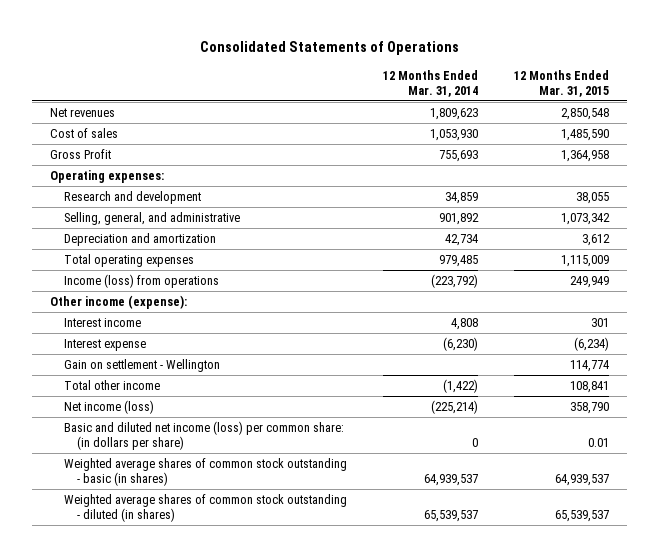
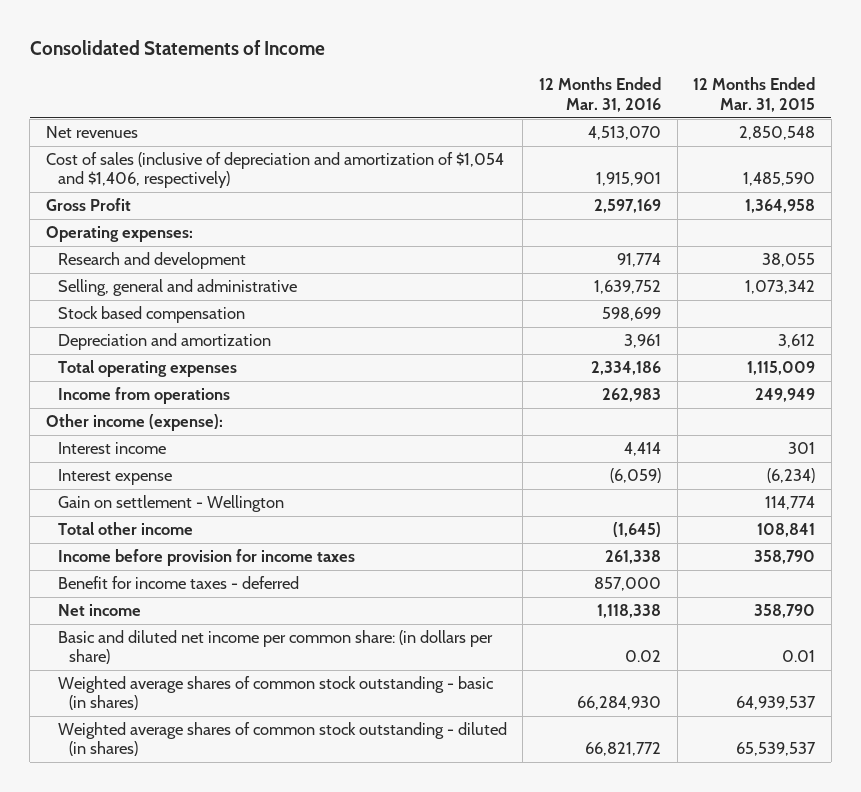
- Consolidated Statements of Operations
+ Consolidated Statements of Income
- | 12 Months Ended Mar. 31, 2014 | 12 Months Ended Mar. 31, 2015
+ | 12 Months Ended Mar. 31, 2016 | 12 Months Ended Mar. 31, 2015
- Cost of sales | 1,053,930 | 1,485,590
+ Cost of sales (inclusive of depreciation and amortization of $1,054 and $1,406, respectively) | 1,915,901 | 1,485,590
- Selling, general, and administrative | 901,892 | 1,073,342
+ Selling, general and administrative | 1,639,752 | 1,073,342
+ Stock based compensation | 598,699 |
- Income (loss) from operations | (223,792) | 249,949
+ Income from operations | 262,983 | 249,949
- Net income (loss) | (225,214) | 358,790
- Basic and diluted net income (loss) per common share: (in dollars per share) | 0 | 0.01
+ Income before provision for income taxes | 261,338 | 358,790
+ Benefit for income taxes - deferred | 857,000 |
+ Net income | 1,118,338 | 358,790
+ Basic and diluted net income per common share: (in dollars per share) | 0.02 | 0.01

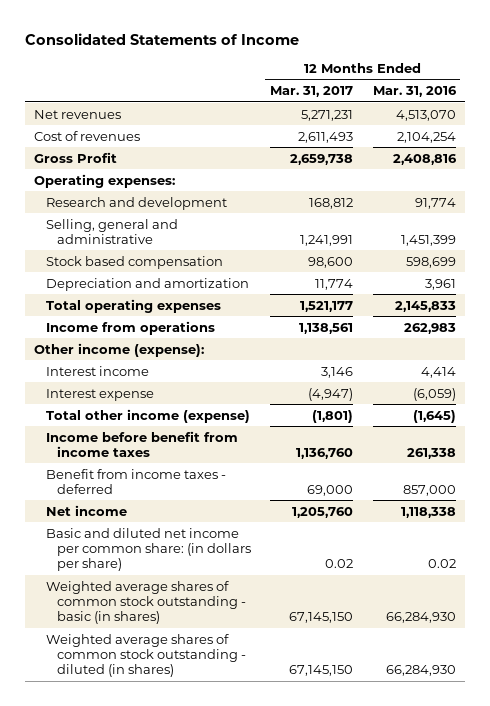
- | 12 Months Ended Mar. 31, 2016 | 12 Months Ended Mar. 31, 2015
+ | 12 Months Ended Mar. 31, 2017 | 12 Months Ended Mar. 31, 2016
- Cost of sales (inclusive of depreciation and amortization of $1,054 and $1,406, respectively) | 1,915,901 | 1,485,590
- Gross Profit | 2,597,169 | 1,364,958
+ Cost of revenues | 2,611,493 | 2,104,254
+ Gross Profit | 2,659,738 | 2,408,816
- Selling, general and administrative | 1,639,752 | 1,073,342
+ Selling, general and administrative | 1,241,991 | 1,451,399
- Total operating expenses | 2,334,186 | 1,115,009
+ Total operating expenses | 1,521,177 | 2,145,833
- Gain on settlement - Wellington | | 114,774
- Total other income | (1,645) | 108,841
- Income before provision for income taxes | 261,338 | 358,790
- Benefit for income taxes - deferred | 857,000 |
+ Total other income (expense) | (1,801) | (1,645)
+ Income before benefit from income taxes | 1,136,760 | 261,338
+ Benefit from income taxes - deferred | 69,000 | 857,000
- Weighted average shares of common stock outstanding - diluted (in shares) | 66,821,772 | 65,539,537
+ Weighted average shares of common stock outstanding - diluted (in shares) | 67,145,150 | 66,284,930

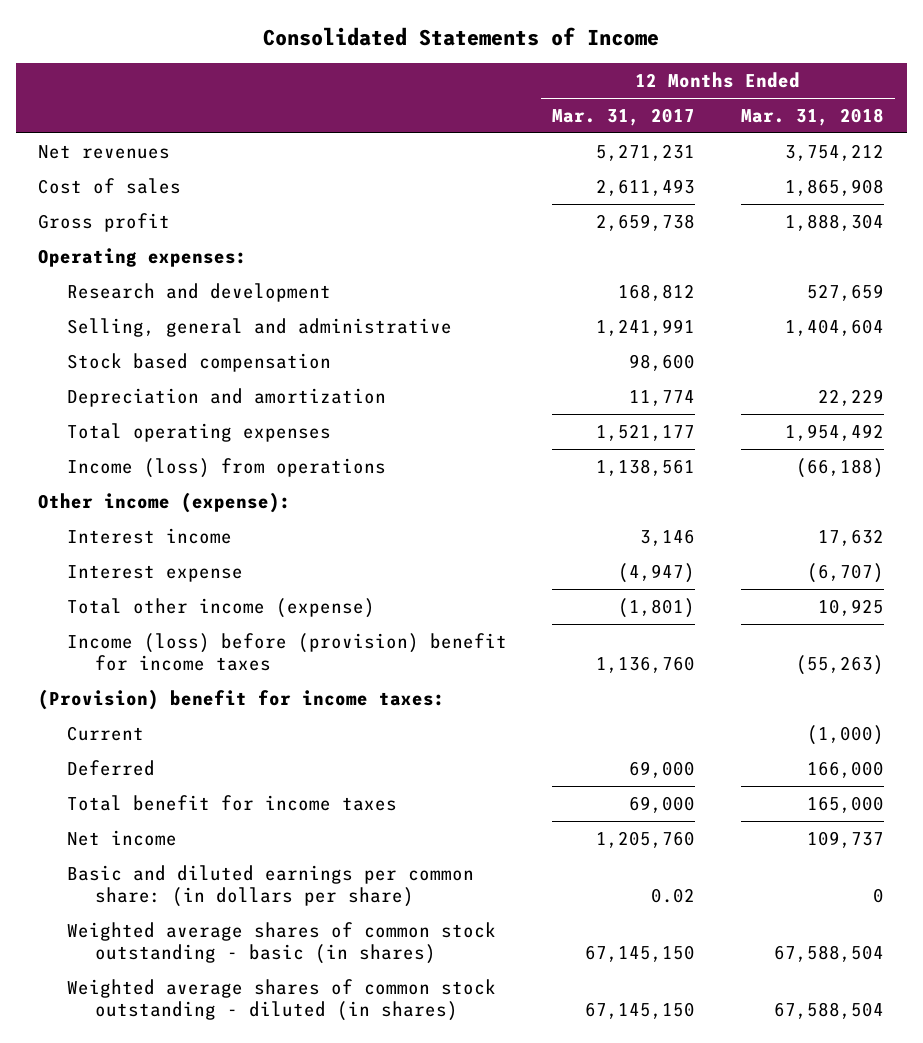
- | 12 Months Ended Mar. 31, 2017 | 12 Months Ended Mar. 31, 2016
+ | 12 Months Ended Mar. 31, 2017 | 12 Months Ended Mar. 31, 2018
- Cost of revenues | 2,611,493 | 2,104,254
- Gross Profit | 2,659,738 | 2,408,816
+ Cost of sales | 2,611,493 | 1,865,908
+ Gross profit | 2,659,738 | 1,888,304
- Income from operations | 1,138,561 | 262,983
+ Income (loss) from operations | 1,138,561 | (66,188)
- Income before benefit from income taxes | 1,136,760 | 261,338
- Benefit from income taxes - deferred | 69,000 | 857,000
+ Income (loss) before (provision) benefit for income taxes | 1,136,760 | (55,263)
+ (Provision) benefit for income taxes:
+ Current | | (1,000)
+ Deferred | 69,000 | 166,000
+ Total benefit for income taxes | 69,000 | 165,000
- Basic and diluted net income per common share: (in dollars per share) | 0.02 | 0.02
+ Basic and diluted earnings per common share: (in dollars per share) | 0.02 | 0

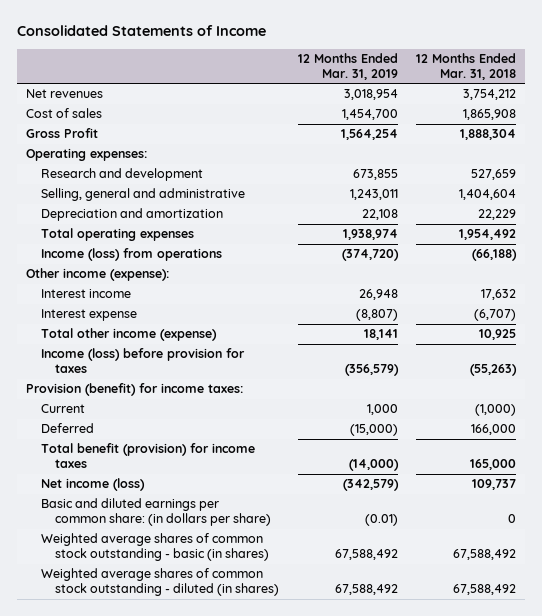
- | 12 Months Ended Mar. 31, 2017 | 12 Months Ended Mar. 31, 2018
+ | 12 Months Ended Mar. 31, 2019 | 12 Months Ended Mar. 31, 2018
- Gross profit | 2,659,738 | 1,888,304
+ Gross Profit | 1,564,254 | 1,888,304
- Stock based compensation | 98,600 |
- Income (loss) before (provision) benefit for income taxes | 1,136,760 | (55,263)
- (Provision) benefit for income taxes:
+ Income (loss) before provision for taxes | (356,579) | (55,263)
+ Provision (benefit) for income taxes:
- Total benefit for income taxes | 69,000 | 165,000
- Net income | 1,205,760 | 109,737
+ Total benefit (provision) for income taxes | (14,000) | 165,000
+ Net income (loss) | (342,579) | 109,737
- Weighted average shares of common stock outstanding - basic (in shares) | 67,145,150 | 67,588,504
- Weighted average shares of common stock outstanding - diluted (in shares) | 67,145,150 | 67,588,504
+ Weighted average shares of common stock outstanding - basic (in shares) | 67,588,492 | 67,588,492
+ Weighted average shares of common stock outstanding - diluted (in shares) | 67,588,492 | 67,588,492

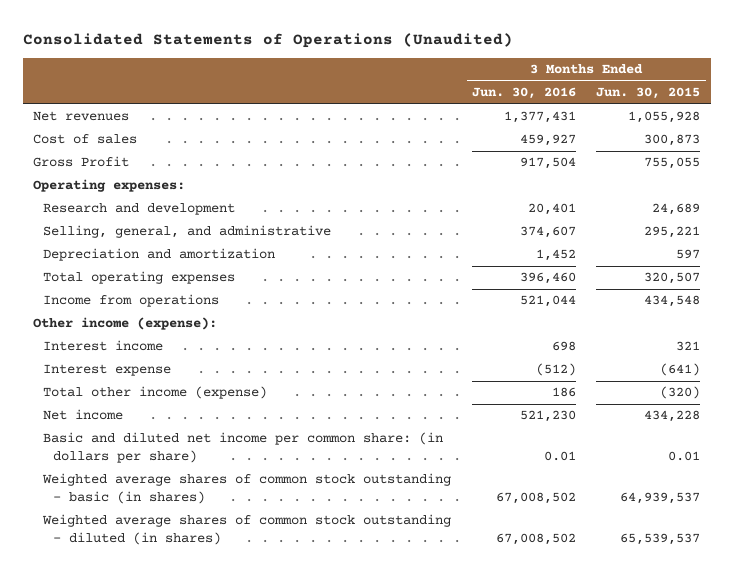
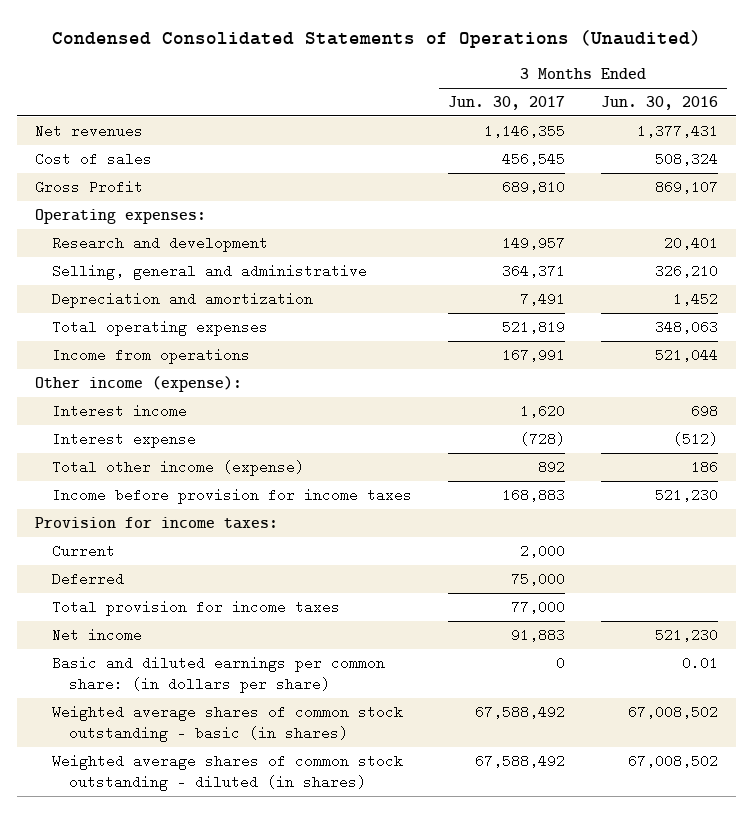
- Consolidated Statements of Operations (Unaudited)
+ Condensed Consolidated Statements of Operations (Unaudited)
- | 3 Months Ended Jun. 30, 2016 | 3 Months Ended Jun. 30, 2015
+ | 3 Months Ended Jun. 30, 2017 | 3 Months Ended Jun. 30, 2016
- Cost of sales | 459,927 | 300,873
- Gross Profit | 917,504 | 755,055
+ Cost of sales | 456,545 | 508,324
+ Gross Profit | 689,810 | 869,107
- Selling, general, and administrative | 374,607 | 295,221
+ Selling, general and administrative | 364,371 | 326,210
- Total operating expenses | 396,460 | 320,507
+ Total operating expenses | 521,819 | 348,063
+ Income before provision for income taxes | 168,883 | 521,230
+ Provision for income taxes:
+ Current | 2,000 |
+ Deferred | 75,000 |
+ Total provision for income taxes | 77,000 |
- Basic and diluted net income per common share: (in dollars per share) | 0.01 | 0.01
+ Basic and diluted earnings per common share: (in dollars per share) | 0 | 0.01

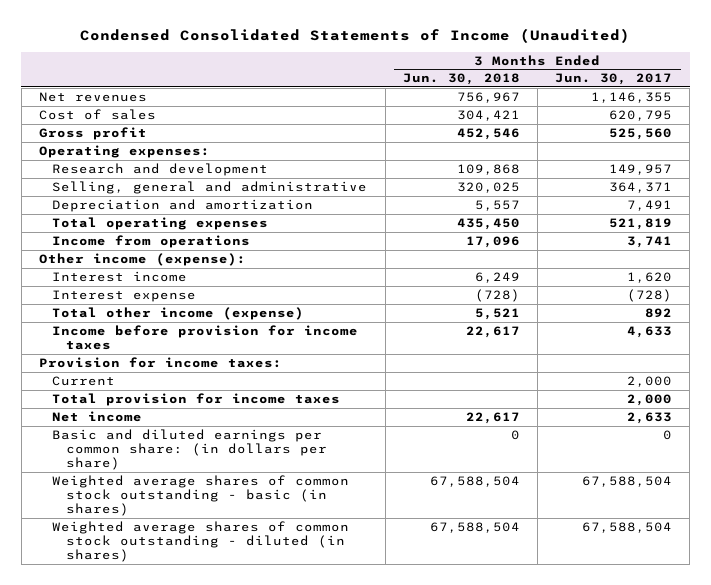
- Condensed Consolidated Statements of Operations (Unaudited)
+ Condensed Consolidated Statements of Income (Unaudited)
- | 3 Months Ended Jun. 30, 2017 | 3 Months Ended Jun. 30, 2016
+ | 3 Months Ended Jun. 30, 2018 | 3 Months Ended Jun. 30, 2017
- Cost of sales | 456,545 | 508,324
- Gross Profit | 689,810 | 869,107
+ Cost of sales | 304,421 | 620,795
+ Gross profit | 452,546 | 525,560
- Income from operations | 167,991 | 521,044
+ Income from operations | 17,096 | 3,741
- Income before provision for income taxes | 168,883 | 521,230
+ Income before provision for income taxes | 22,617 | 4,633
- Deferred | 75,000 |
- Total provision for income taxes | 77,000 |
- Net income | 91,883 | 521,230
+ Total provision for income taxes | | 2,000
+ Net income | 22,617 | 2,633
- Weighted average shares of common stock outstanding - basic (in shares) | 67,588,492 | 67,008,502
- Weighted average shares of common stock outstanding - diluted (in shares) | 67,588,492 | 67,008,502
+ Weighted average shares of common stock outstanding - basic (in shares) | 67,588,504 | 67,588,504
+ Weighted average shares of common stock outstanding - diluted (in shares) | 67,588,504 | 67,588,504

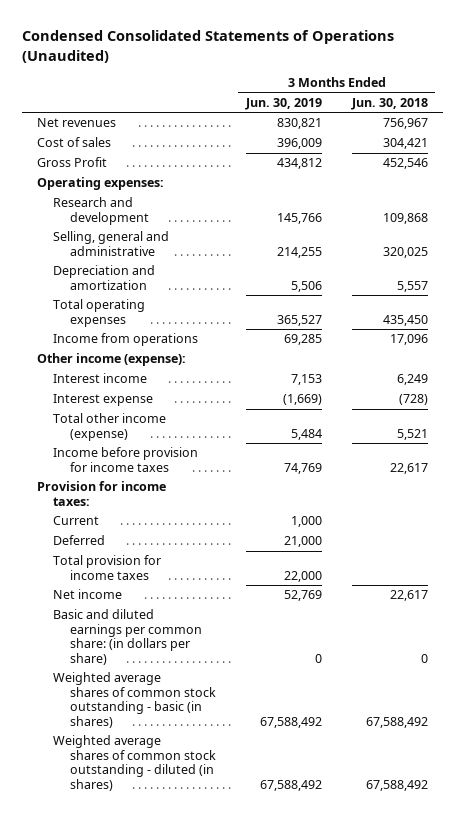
- Condensed Consolidated Statements of Income (Unaudited)
+ Condensed Consolidated Statements of Operations (Unaudited)
- | 3 Months Ended Jun. 30, 2018 | 3 Months Ended Jun. 30, 2017
+ | 3 Months Ended Jun. 30, 2019 | 3 Months Ended Jun. 30, 2018
- Gross profit | 452,546 | 525,560
+ Gross Profit | 434,812 | 452,546
+ Deferred | 21,000 |
- Weighted average shares of common stock outstanding - basic (in shares) | 67,588,504 | 67,588,504
- Weighted average shares of common stock outstanding - diluted (in shares) | 67,588,504 | 67,588,504
+ Weighted average shares of common stock outstanding - basic (in shares) | 67,588,492 | 67,588,492
+ Weighted average shares of common stock outstanding - diluted (in shares) | 67,588,492 | 67,588,492

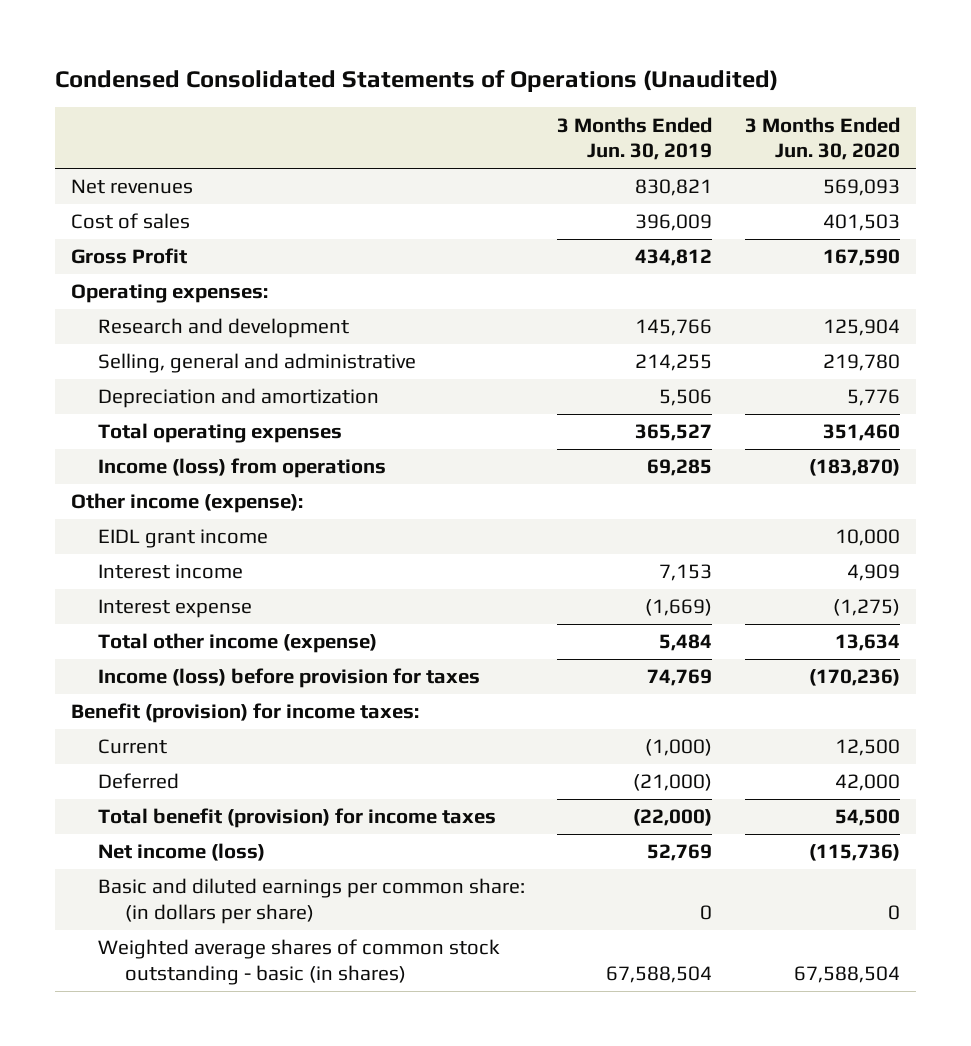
- | 3 Months Ended Jun. 30, 2019 | 3 Months Ended Jun. 30, 2018
+ | 3 Months Ended Jun. 30, 2019 | 3 Months Ended Jun. 30, 2020
- Income from operations | 69,285 | 17,096
+ Income (loss) from operations | 69,285 | (183,870)
+ EIDL grant income | | 10,000
- Income before provision for income taxes | 74,769 | 22,617
- Provision for income taxes:
- Current | 1,000 |
- Deferred | 21,000 |
- Total provision for income taxes | 22,000 |
- Net income | 52,769 | 22,617
+ Income (loss) before provision for taxes | 74,769 | (170,236)
+ Benefit (provision) for income taxes:
+ Current | (1,000) | 12,500
+ Deferred | (21,000) | 42,000
+ Total benefit (provision) for income taxes | (22,000) | 54,500
+ Net income (loss) | 52,769 | (115,736)
- Weighted average shares of common stock outstanding - basic (in shares) | 67,588,492 | 67,588,492
- Weighted average shares of common stock outstanding - diluted (in shares) | 67,588,492 | 67,588,492
+ Weighted average shares of common stock outstanding - basic (in shares) | 67,588,504 | 67,588,504

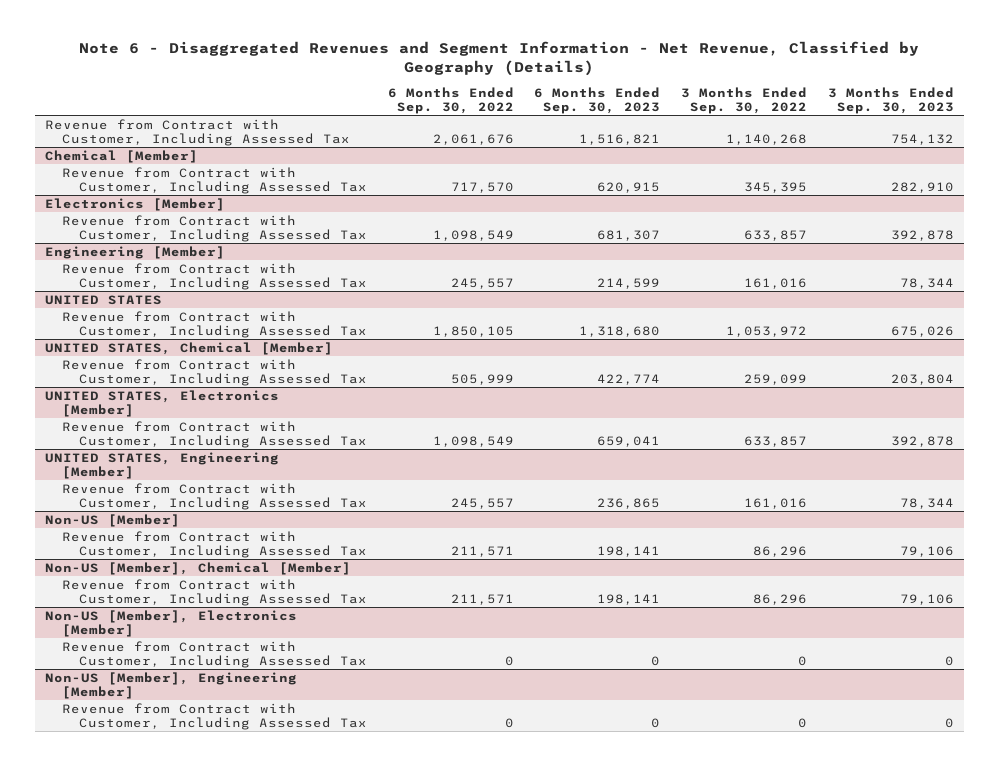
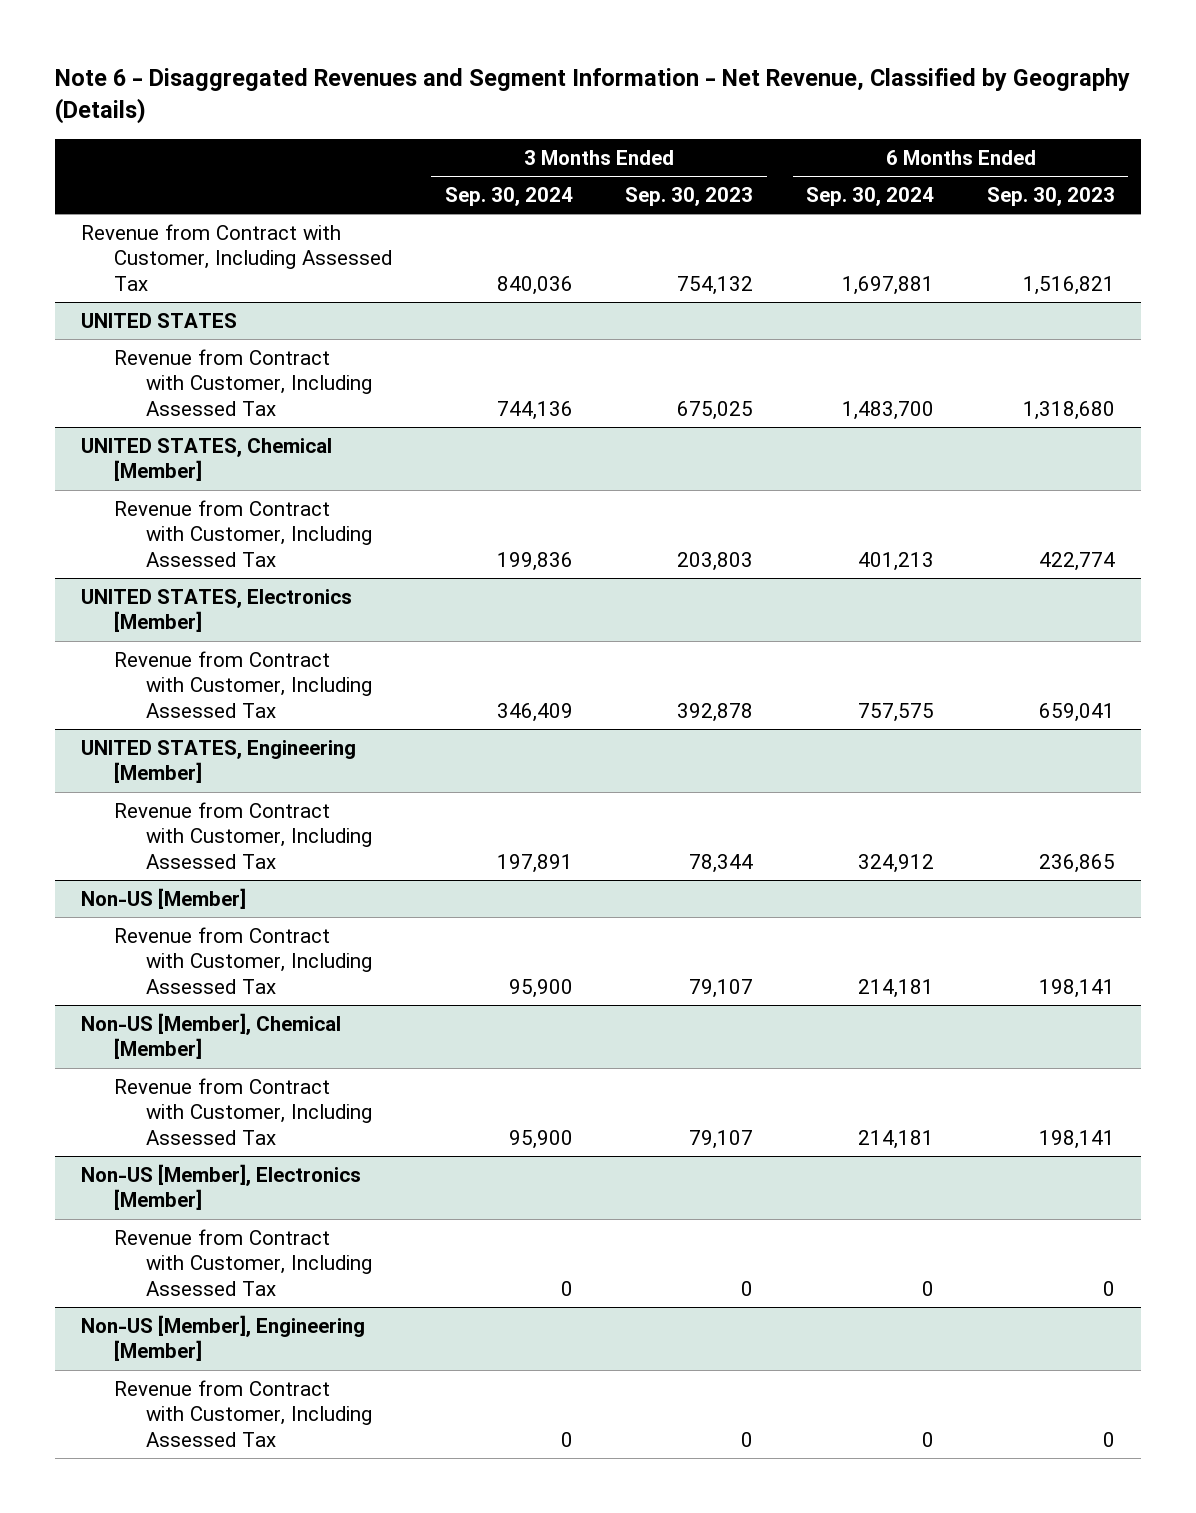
- | 6 Months Ended Sep. 30, 2022 | 6 Months Ended Sep. 30, 2023 | 3 Months Ended Sep. 30, 2022 | 3 Months Ended Sep. 30, 2023
+ | 3 Months Ended Sep. 30, 2024 | 3 Months Ended Sep. 30, 2023 | 6 Months Ended Sep. 30, 2024 | 6 Months Ended Sep. 30, 2023
- Chemical [Member]
- Revenue from Contract with Customer, Including Assessed Tax | 717,570 | 620,915 | 345,395 | 282,910
- Electronics [Member]
- Revenue from Contract with Customer, Including Assessed Tax | 1,098,549 | 681,307 | 633,857 | 392,878
- Engineering [Member]
- Revenue from Contract with Customer, Including Assessed Tax | 245,557 | 214,599 | 161,016 | 78,344
@ UNITED STATES
- Revenue from Contract with Customer, Including Assessed Tax | 1,850,105 | 1,318,680 | 1,053,972 | 675,026
+ Revenue from Contract with Customer, Including Assessed Tax | 744,136 | 675,025 | 1,483,700 | 1,318,680
@ UNITED STATES, Chemical [Member]
- Revenue from Contract with Customer, Including Assessed Tax | 505,999 | 422,774 | 259,099 | 203,804
+ Revenue from Contract with Customer, Including Assessed Tax | 199,836 | 203,803 | 401,213 | 422,774
@ Non-US [Member]
- Revenue from Contract with Customer, Including Assessed Tax | 211,571 | 198,141 | 86,296 | 79,106
+ Revenue from Contract with Customer, Including Assessed Tax | 95,900 | 79,107 | 214,181 | 198,141
@ Non-US [Member], Chemical [Member]
- Revenue from Contract with Customer, Including Assessed Tax | 211,571 | 198,141 | 86,296 | 79,106
+ Revenue from Contract with Customer, Including Assessed Tax | 95,900 | 79,107 | 214,181 | 198,141

